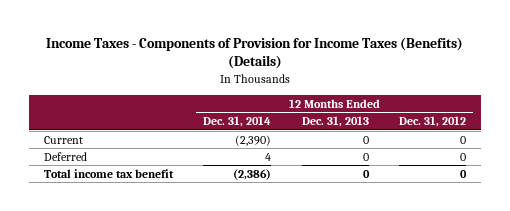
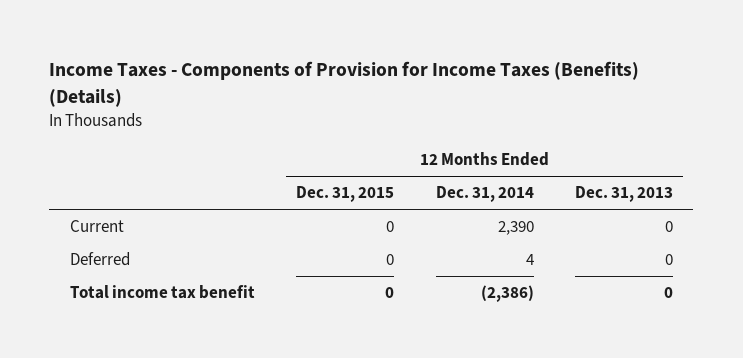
- | 12 Months Ended Dec. 31, 2014 | 12 Months Ended Dec. 31, 2013 | 12 Months Ended Dec. 31, 2012
+ | 12 Months Ended Dec. 31, 2015 | 12 Months Ended Dec. 31, 2014 | 12 Months Ended Dec. 31, 2013
- Current | (2,390) | 0 | 0
+ Current | 0 | 2,390 | 0

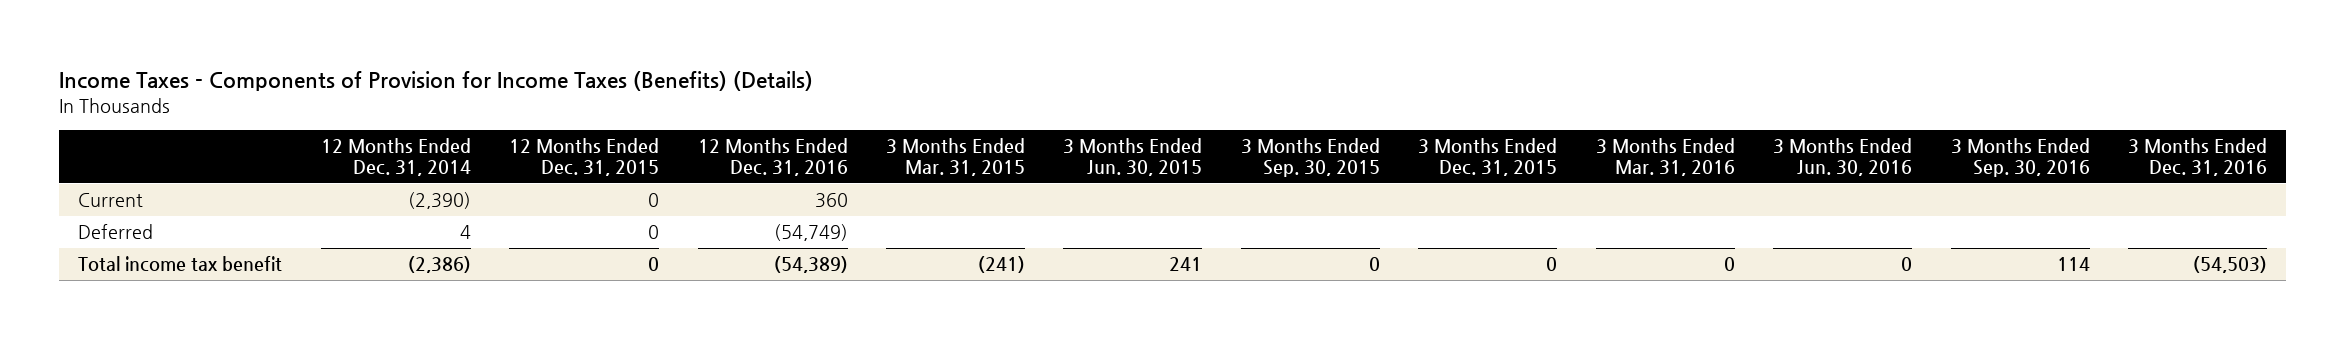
- | 12 Months Ended Dec. 31, 2015 | 12 Months Ended Dec. 31, 2014 | 12 Months Ended Dec. 31, 2013
+ | 12 Months Ended Dec. 31, 2014 | 12 Months Ended Dec. 31, 2015 | 12 Months Ended Dec. 31, 2016 | 3 Months Ended Mar. 31, 2015 | 3 Months Ended Jun. 30, 2015 | 3 Months Ended Sep. 30, 2015 | 3 Months Ended Dec. 31, 2015 | 3 Months Ended Mar. 31, 2016 | 3 Months Ended Jun. 30, 2016 | 3 Months Ended Sep. 30, 2016 | 3 Months Ended Dec. 31, 2016
- Current | 0 | 2,390 | 0
+ Current | (2,390) | 0 | 360 | | | | | | | |

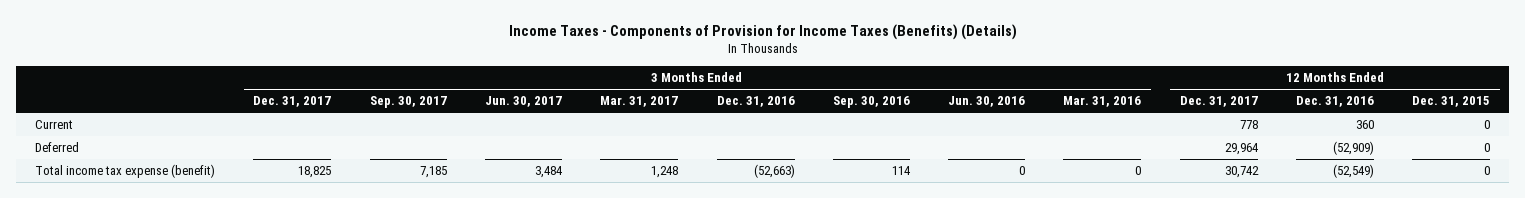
- | 12 Months Ended Dec. 31, 2014 | 12 Months Ended Dec. 31, 2015 | 12 Months Ended Dec. 31, 2016 | 3 Months Ended Mar. 31, 2015 | 3 Months Ended Jun. 30, 2015 | 3 Months Ended Sep. 30, 2015 | 3 Months Ended Dec. 31, 2015 | 3 Months Ended Mar. 31, 2016 | 3 Months Ended Jun. 30, 2016 | 3 Months Ended Sep. 30, 2016 | 3 Months Ended Dec. 31, 2016
+ | 3 Months Ended Dec. 31, 2017 | 3 Months Ended Sep. 30, 2017 | 3 Months Ended Jun. 30, 2017 | 3 Months Ended Mar. 31, 2017 | 3 Months Ended Dec. 31, 2016 | 3 Months Ended Sep. 30, 2016 | 3 Months Ended Jun. 30, 2016 | 3 Months Ended Mar. 31, 2016 | 12 Months Ended Dec. 31, 2017 | 12 Months Ended Dec. 31, 2016 | 12 Months Ended Dec. 31, 2015
- Deferred | 4 | 0 | (54,749) | | | | | | | |
- Total income tax benefit | (2,386) | 0 | (54,389) | (241) | 241 | 0 | 0 | 0 | 0 | 114 | (54,503)
+ Deferred | | | | | | | | | 29,964 | (52,909) | 0
+ Total income tax expense (benefit) | 18,825 | 7,185 | 3,484 | 1,248 | (52,663) | 114 | 0 | 0 | 30,742 | (52,549) | 0

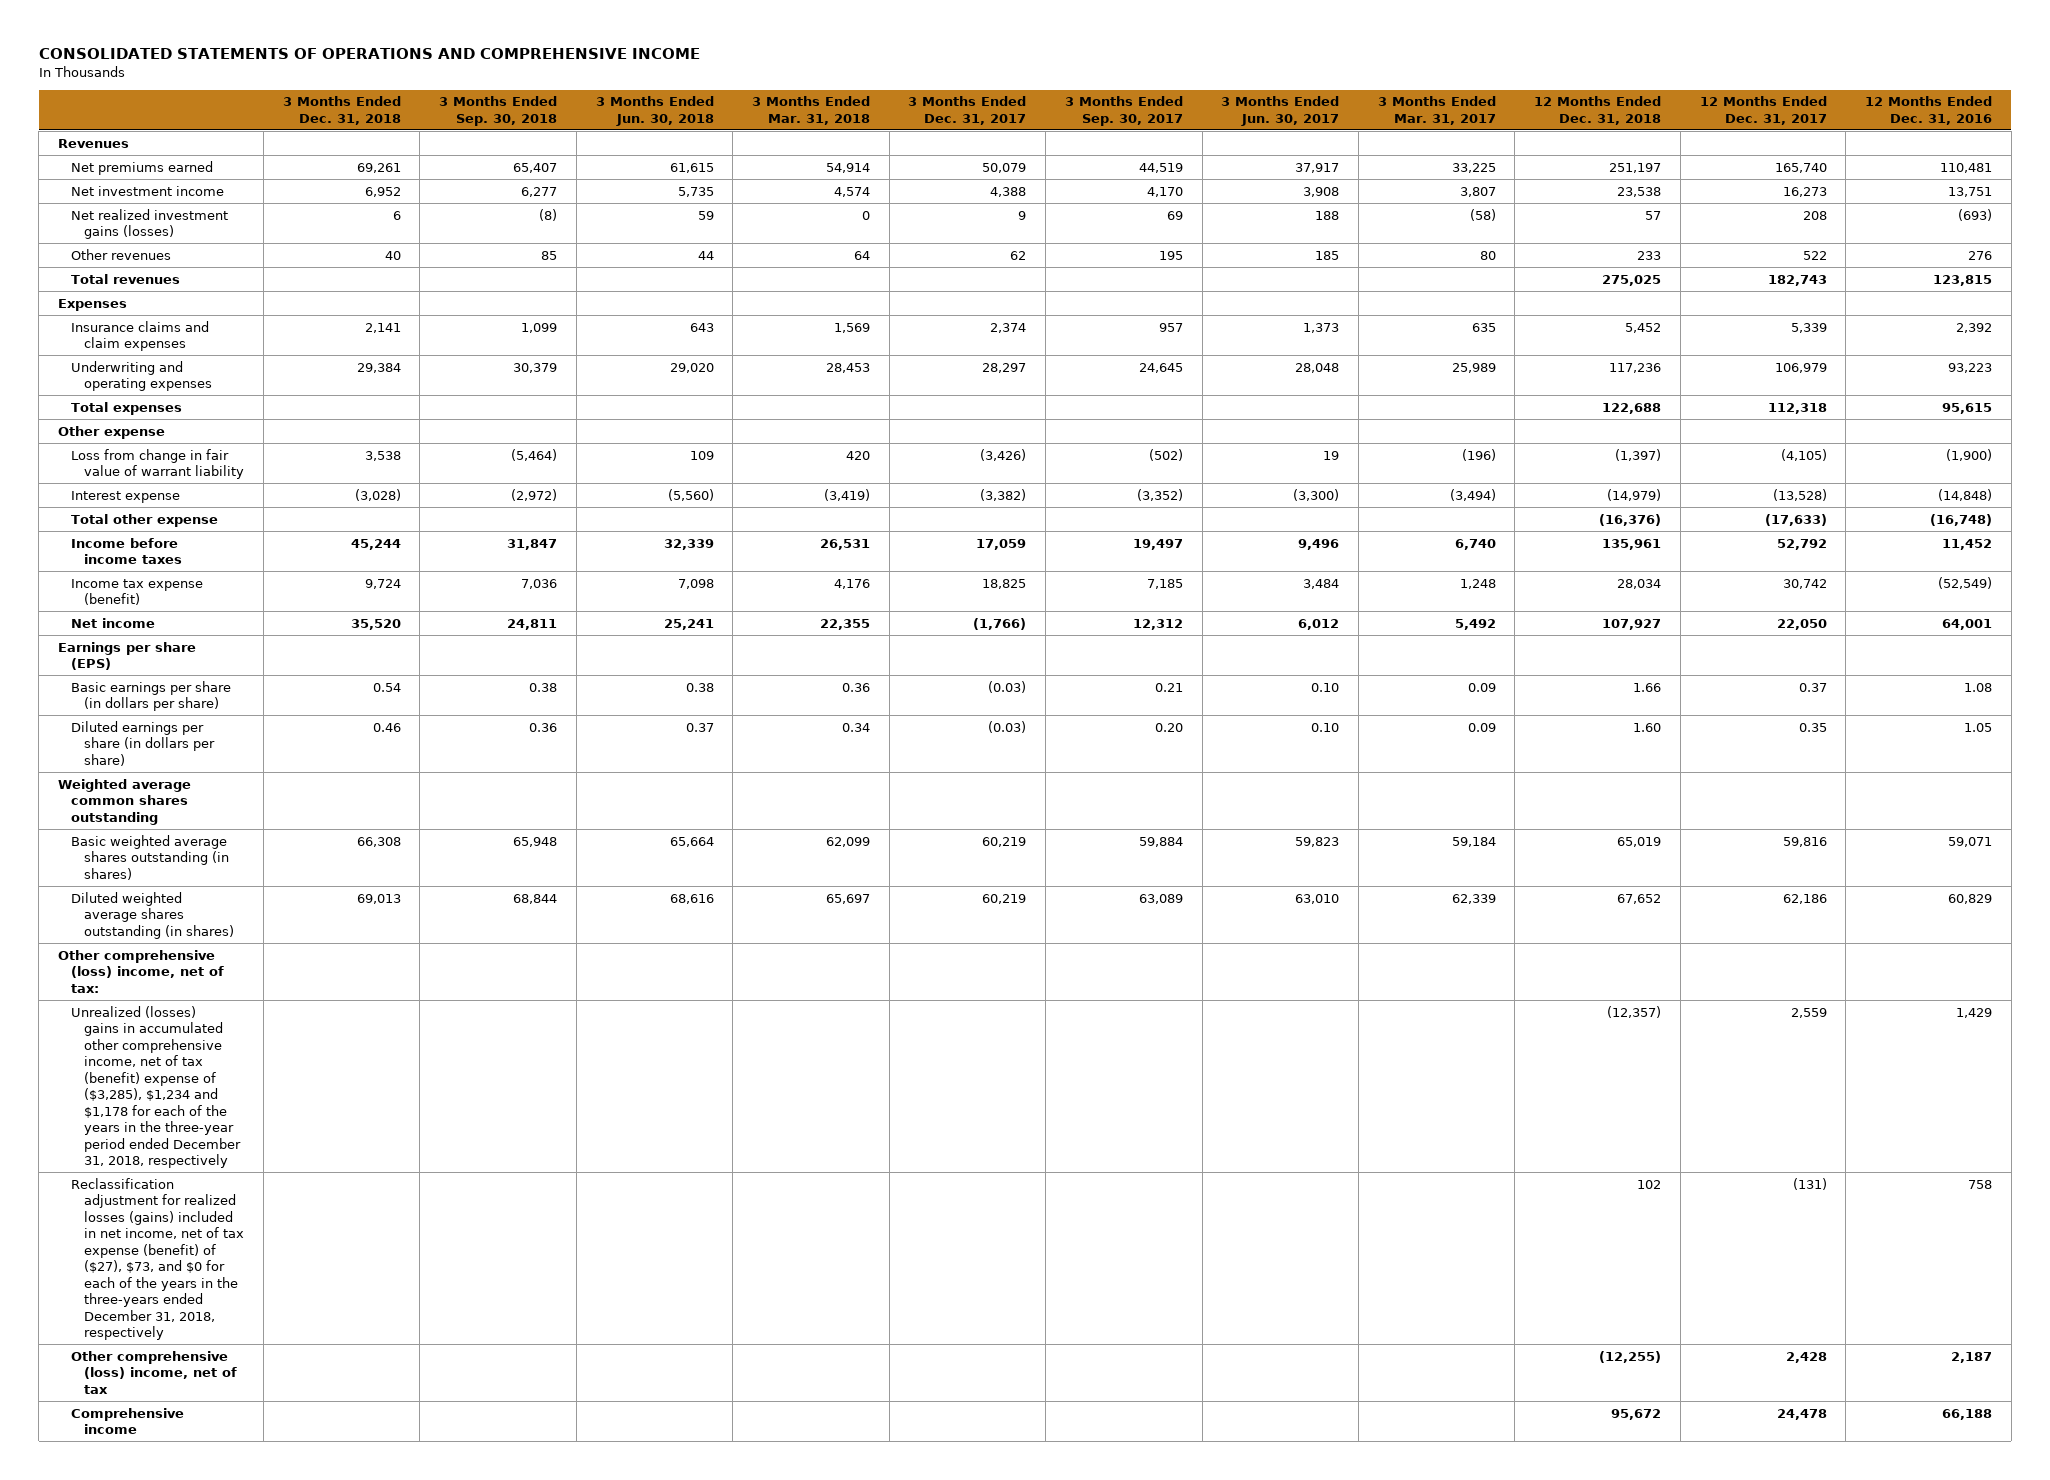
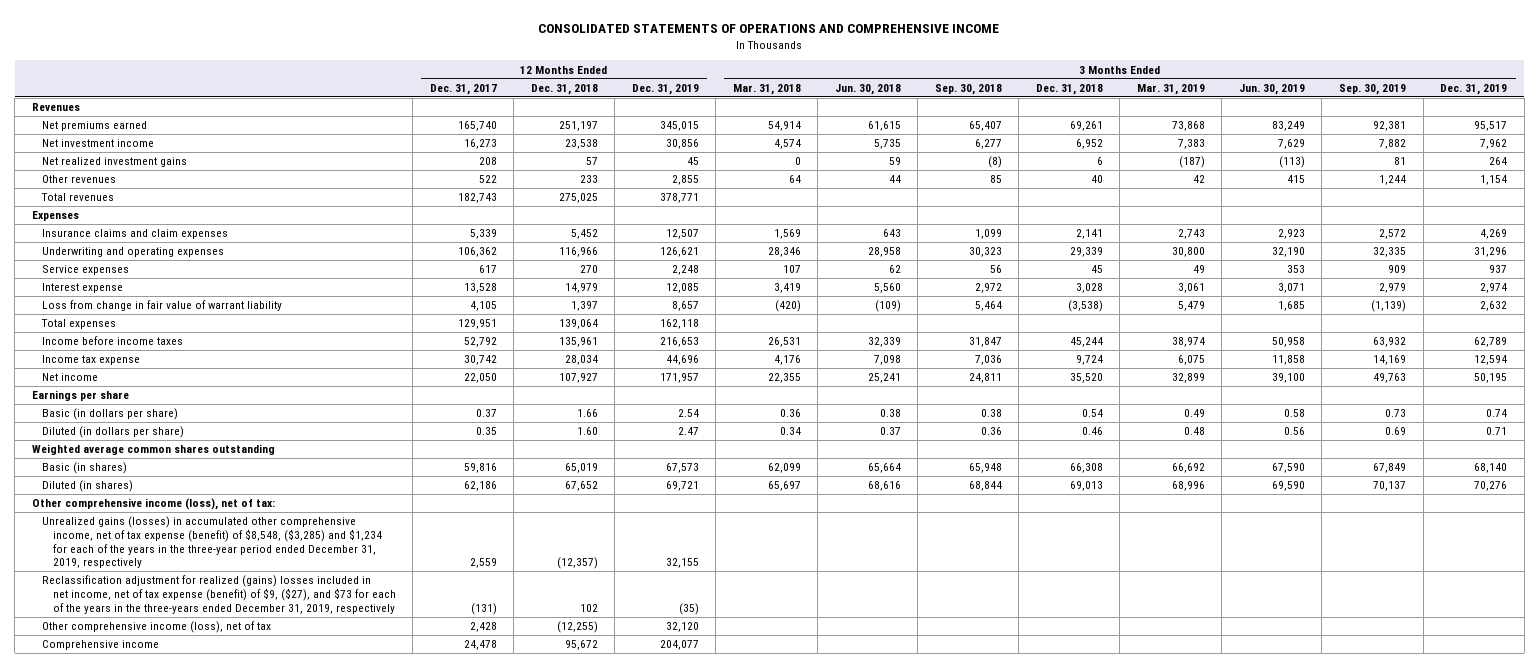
- | 3 Months Ended Dec. 31, 2018 | 3 Months Ended Sep. 30, 2018 | 3 Months Ended Jun. 30, 2018 | 3 Months Ended Mar. 31, 2018 | 3 Months Ended Dec. 31, 2017 | 3 Months Ended Sep. 30, 2017 | 3 Months Ended Jun. 30, 2017 | 3 Months Ended Mar. 31, 2017 | 12 Months Ended Dec. 31, 2018 | 12 Months Ended Dec. 31, 2017 | 12 Months Ended Dec. 31, 2016
+ | 12 Months Ended Dec. 31, 2017 | 12 Months Ended Dec. 31, 2018 | 12 Months Ended Dec. 31, 2019 | 3 Months Ended Mar. 31, 2018 | 3 Months Ended Jun. 30, 2018 | 3 Months Ended Sep. 30, 2018 | 3 Months Ended Dec. 31, 2018 | 3 Months Ended Mar. 31, 2019 | 3 Months Ended Jun. 30, 2019 | 3 Months Ended Sep. 30, 2019 | 3 Months Ended Dec. 31, 2019
- Net realized investment gains (losses) | 6 | (8) | 59 | 0 | 9 | 69 | 188 | (58) | 57 | 208 | (693)
+ Net realized investment gains | 208 | 57 | 45 | 0 | 59 | (8) | 6 | (187) | (113) | 81 | 264
- Underwriting and operating expenses | 29,384 | 30,379 | 29,020 | 28,453 | 28,297 | 24,645 | 28,048 | 25,989 | 117,236 | 106,979 | 93,223
- Total expenses | | | | | | | | | 122,688 | 112,318 | 95,615
- Other expense
- Loss from change in fair value of warrant liability | 3,538 | (5,464) | 109 | 420 | (3,426) | (502) | 19 | (196) | (1,397) | (4,105) | (1,900)
- Interest expense | (3,028) | (2,972) | (5,560) | (3,419) | (3,382) | (3,352) | (3,300) | (3,494) | (14,979) | (13,528) | (14,848)
- Total other expense | | | | | | | | | (16,376) | (17,633) | (16,748)
+ Underwriting and operating expenses | 106,362 | 116,966 | 126,621 | 28,346 | 28,958 | 30,323 | 29,339 | 30,800 | 32,190 | 32,335 | 31,296
+ Service expenses | 617 | 270 | 2,248 | 107 | 62 | 56 | 45 | 49 | 353 | 909 | 937
+ Interest expense | 13,528 | 14,979 | 12,085 | 3,419 | 5,560 | 2,972 | 3,028 | 3,061 | 3,071 | 2,979 | 2,974
+ Loss from change in fair value of warrant liability | 4,105 | 1,397 | 8,657 | (420) | (109) | 5,464 | (3,538) | 5,479 | 1,685 | (1,139) | 2,632
+ Total expenses | 129,951 | 139,064 | 162,118 | | | | | | | |
- Income tax expense (benefit) | 9,724 | 7,036 | 7,098 | 4,176 | 18,825 | 7,185 | 3,484 | 1,248 | 28,034 | 30,742 | (52,549)
+ Income tax expense | 30,742 | 28,034 | 44,696 | 4,176 | 7,098 | 7,036 | 9,724 | 6,075 | 11,858 | 14,169 | 12,594
- Earnings per share (EPS)
- Basic earnings per share (in dollars per share) | 0.54 | 0.38 | 0.38 | 0.36 | (0.03) | 0.21 | 0.10 | 0.09 | 1.66 | 0.37 | 1.08
- Diluted earnings per share (in dollars per share) | 0.46 | 0.36 | 0.37 | 0.34 | (0.03) | 0.20 | 0.10 | 0.09 | 1.60 | 0.35 | 1.05
+ Earnings per share
+ Basic (in dollars per share) | 0.37 | 1.66 | 2.54 | 0.36 | 0.38 | 0.38 | 0.54 | 0.49 | 0.58 | 0.73 | 0.74
+ Diluted (in dollars per share) | 0.35 | 1.60 | 2.47 | 0.34 | 0.37 | 0.36 | 0.46 | 0.48 | 0.56 | 0.69 | 0.71
- Basic weighted average shares outstanding (in shares) | 66,308 | 65,948 | 65,664 | 62,099 | 60,219 | 59,884 | 59,823 | 59,184 | 65,019 | 59,816 | 59,071
- Diluted weighted average shares outstanding (in shares) | 69,013 | 68,844 | 68,616 | 65,697 | 60,219 | 63,089 | 63,010 | 62,339 | 67,652 | 62,186 | 60,829
- Other comprehensive (loss) income, net of tax:
- Unrealized (losses) gains in accumulated other comprehensive income, net of tax (benefit) expense of ($3,285), $1,234 and $1,178 for each of the years in the three-year period ended December 31, 2018, respectively | | | | | | | | | (12,357) | 2,559 | 1,429
- Reclassification adjustment for realized losses (gains) included in net income, net of tax expense (benefit) of ($27), $73, and $0 for each of the years in the three-years ended December 31, 2018, respectively | | | | | | | | | 102 | (131) | 758
- Other comprehensive (loss) income, net of tax | | | | | | | | | (12,255) | 2,428 | 2,187
+ Basic (in shares) | 59,816 | 65,019 | 67,573 | 62,099 | 65,664 | 65,948 | 66,308 | 66,692 | 67,590 | 67,849 | 68,140
+ Diluted (in shares) | 62,186 | 67,652 | 69,721 | 65,697 | 68,616 | 68,844 | 69,013 | 68,996 | 69,590 | 70,137 | 70,276
+ Other comprehensive income (loss), net of tax:
+ Unrealized gains (losses) in accumulated other comprehensive income, net of tax expense (benefit) of $8,548, ($3,285) and $1,234 for each of the years in the three-year period ended December 31, 2019, respectively | 2,559 | (12,357) | 32,155 | | | | | | | |
+ Reclassification adjustment for realized (gains) losses included in net income, net of tax expense (benefit) of $9, ($27), and $73 for each of the years in the three-years ended December 31, 2019, respectively | (131) | 102 | (35) | | | | | | | |
+ Other comprehensive income (loss), net of tax | 2,428 | (12,255) | 32,120 | | | | | | | |

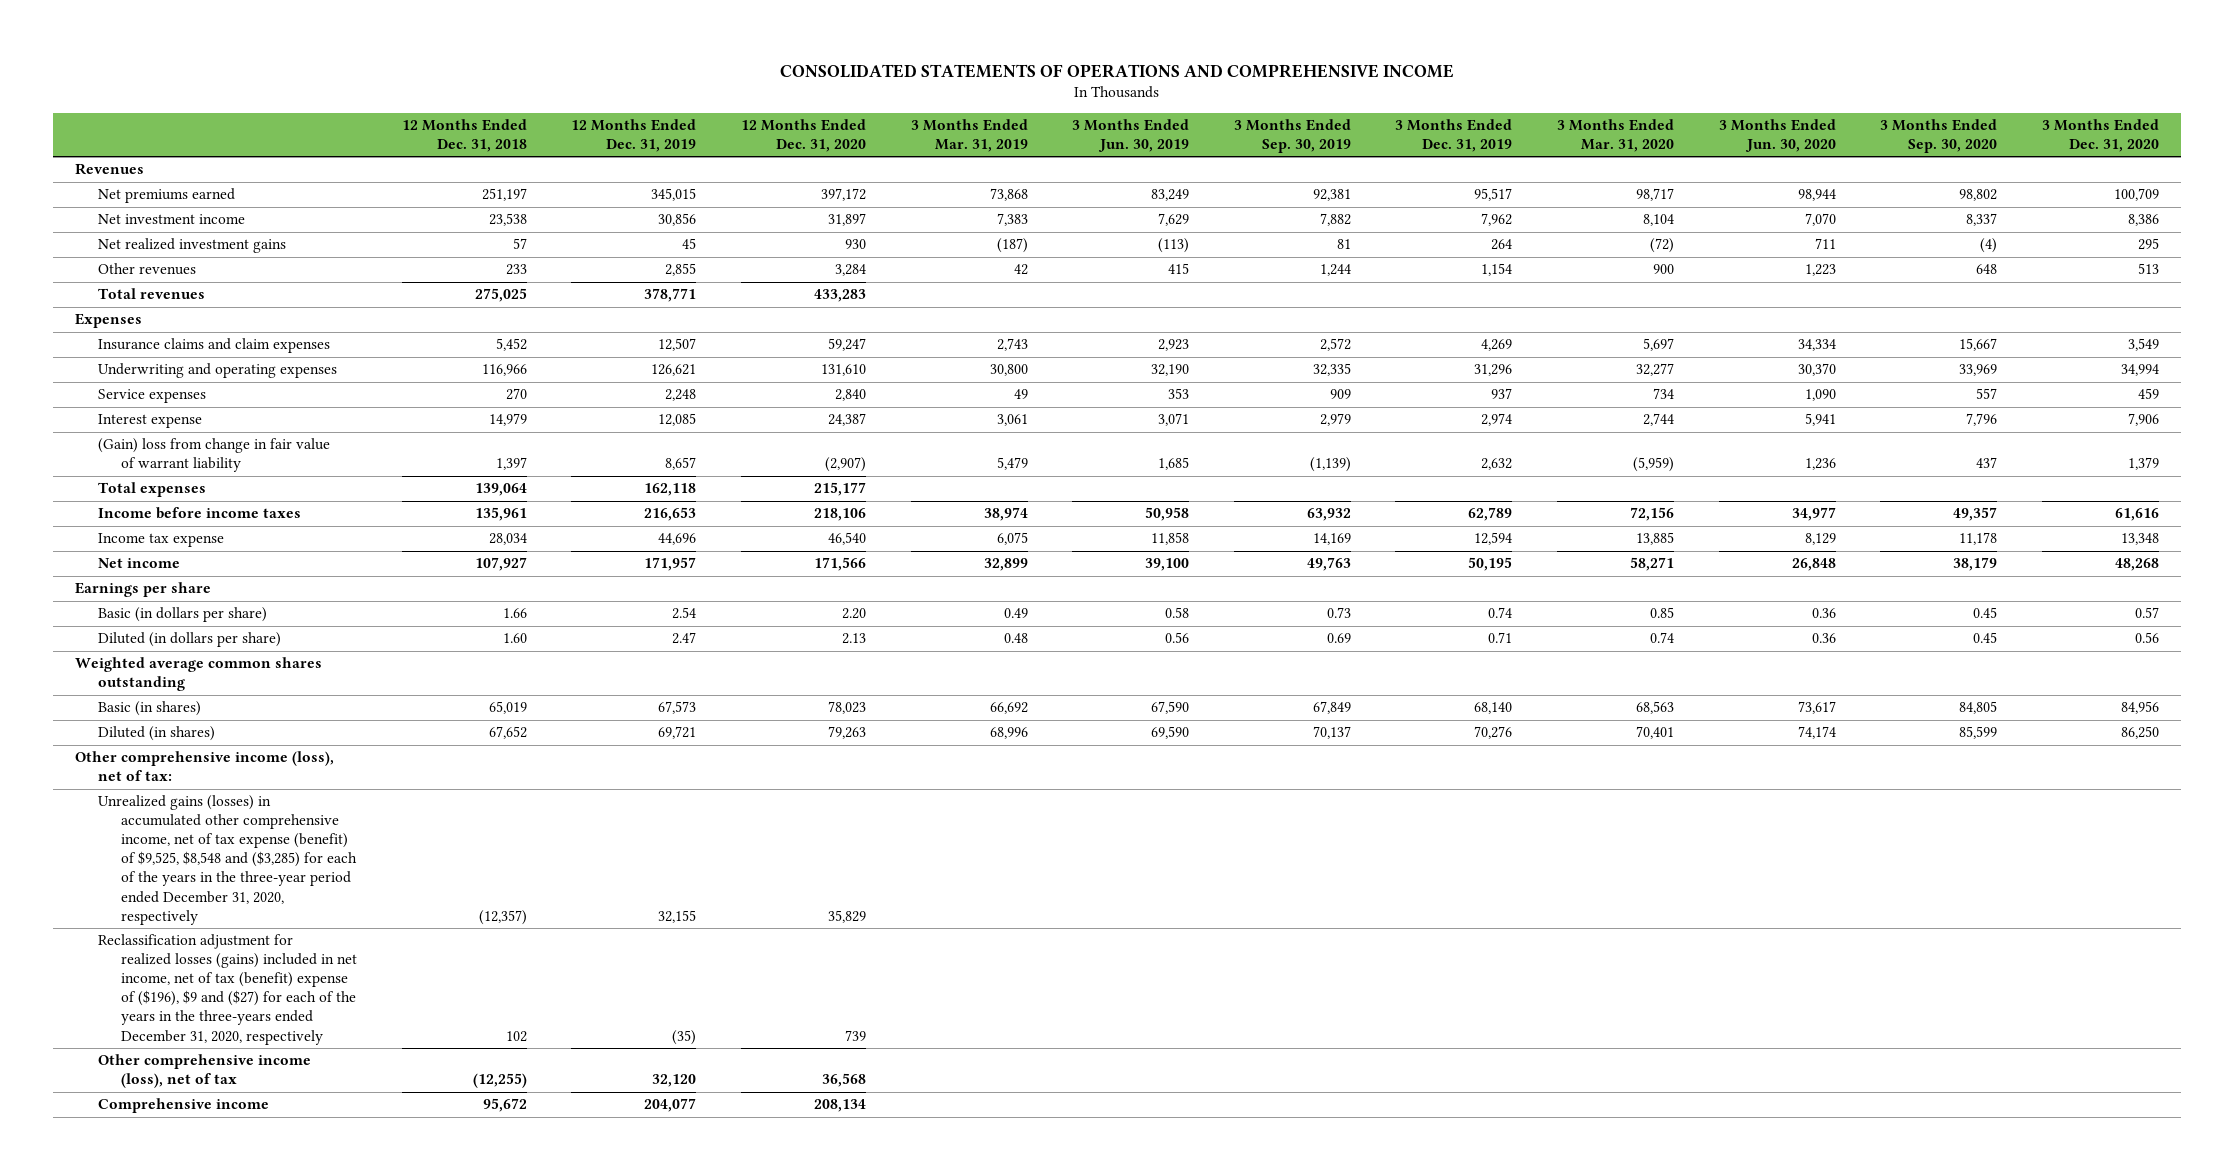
- | 12 Months Ended Dec. 31, 2017 | 12 Months Ended Dec. 31, 2018 | 12 Months Ended Dec. 31, 2019 | 3 Months Ended Mar. 31, 2018 | 3 Months Ended Jun. 30, 2018 | 3 Months Ended Sep. 30, 2018 | 3 Months Ended Dec. 31, 2018 | 3 Months Ended Mar. 31, 2019 | 3 Months Ended Jun. 30, 2019 | 3 Months Ended Sep. 30, 2019 | 3 Months Ended Dec. 31, 2019
+ | 12 Months Ended Dec. 31, 2018 | 12 Months Ended Dec. 31, 2019 | 12 Months Ended Dec. 31, 2020 | 3 Months Ended Mar. 31, 2019 | 3 Months Ended Jun. 30, 2019 | 3 Months Ended Sep. 30, 2019 | 3 Months Ended Dec. 31, 2019 | 3 Months Ended Mar. 31, 2020 | 3 Months Ended Jun. 30, 2020 | 3 Months Ended Sep. 30, 2020 | 3 Months Ended Dec. 31, 2020
- Loss from change in fair value of warrant liability | 4,105 | 1,397 | 8,657 | (420) | (109) | 5,464 | (3,538) | 5,479 | 1,685 | (1,139) | 2,632
+ (Gain) loss from change in fair value of warrant liability | 1,397 | 8,657 | (2,907) | 5,479 | 1,685 | (1,139) | 2,632 | (5,959) | 1,236 | 437 | 1,379
- Unrealized gains (losses) in accumulated other comprehensive income, net of tax expense (benefit) of $8,548, ($3,285) and $1,234 for each of the years in the three-year period ended December 31, 2019, respectively | 2,559 | (12,357) | 32,155 | | | | | | | |
- Reclassification adjustment for realized (gains) losses included in net income, net of tax expense (benefit) of $9, ($27), and $73 for each of the years in the three-years ended December 31, 2019, respectively | (131) | 102 | (35) | | | | | | | |
+ Unrealized gains (losses) in accumulated other comprehensive income, net of tax expense (benefit) of $9,525, $8,548 and ($3,285) for each of the years in the three-year period ended December 31, 2020, respectively | (12,357) | 32,155 | 35,829 | | | | | | | |
+ Reclassification adjustment for realized losses (gains) included in net income, net of tax (benefit) expense of ($196), $9 and ($27) for each of the years in the three-years ended December 31, 2020, respectively | 102 | (35) | 739 | | | | | | | |

